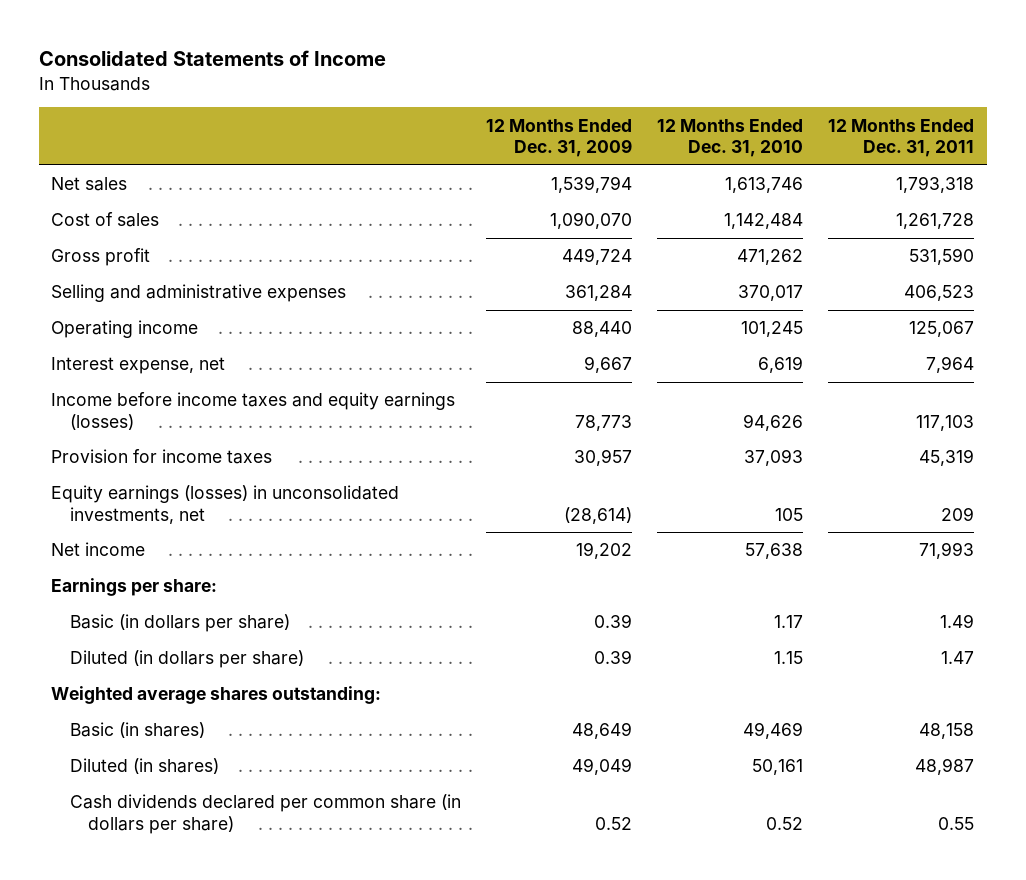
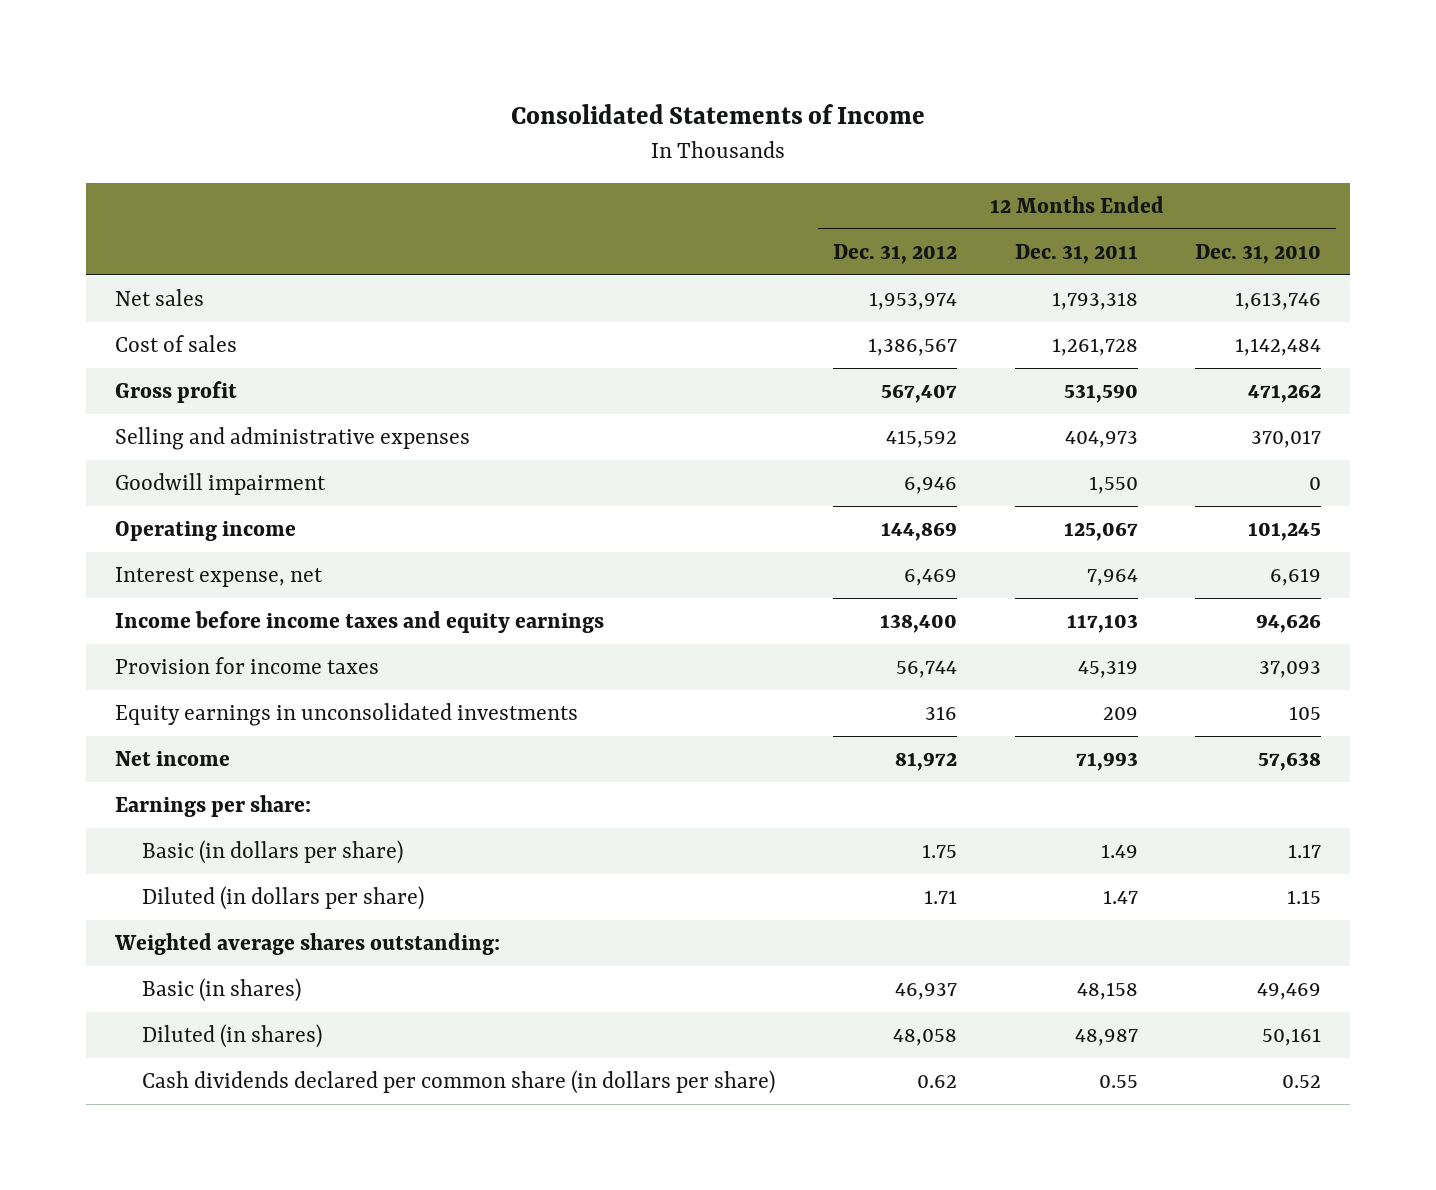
- | 12 Months Ended Dec. 31, 2009 | 12 Months Ended Dec. 31, 2010 | 12 Months Ended Dec. 31, 2011
+ | 12 Months Ended Dec. 31, 2012 | 12 Months Ended Dec. 31, 2011 | 12 Months Ended Dec. 31, 2010
- Selling and administrative expenses | 361,284 | 370,017 | 406,523
+ Selling and administrative expenses | 415,592 | 404,973 | 370,017
+ Goodwill impairment | 6,946 | 1,550 | 0
- Income before income taxes and equity earnings (losses) | 78,773 | 94,626 | 117,103
+ Income before income taxes and equity earnings | 138,400 | 117,103 | 94,626
- Equity earnings (losses) in unconsolidated investments, net | (28,614) | 105 | 209
+ Equity earnings in unconsolidated investments | 316 | 209 | 105

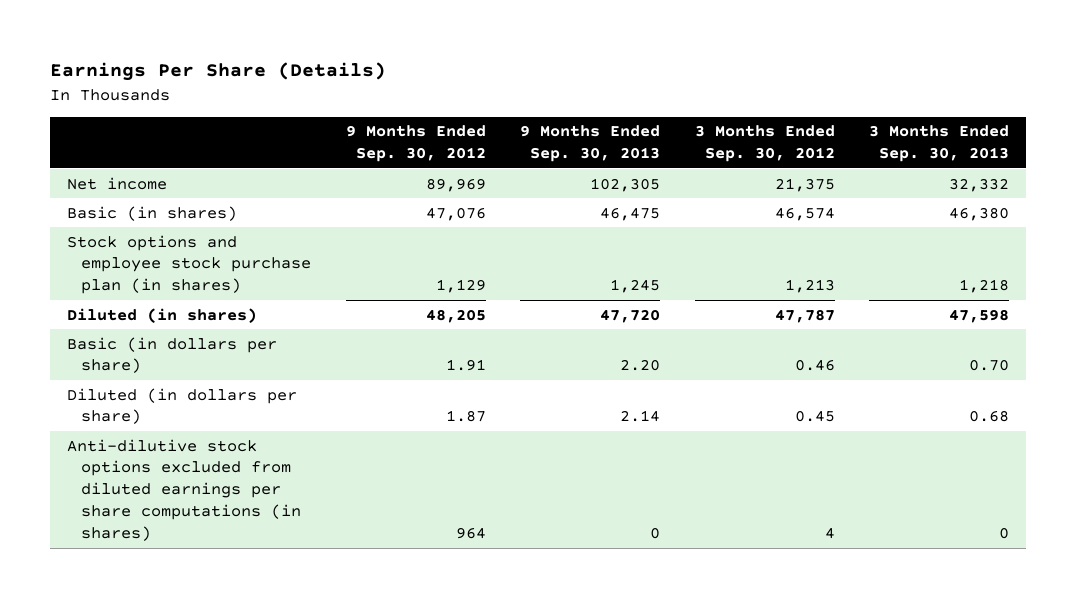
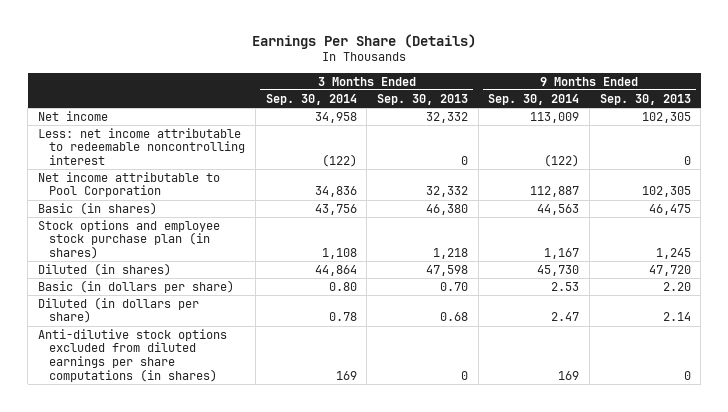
- | 9 Months Ended Sep. 30, 2012 | 9 Months Ended Sep. 30, 2013 | 3 Months Ended Sep. 30, 2012 | 3 Months Ended Sep. 30, 2013
+ | 3 Months Ended Sep. 30, 2014 | 3 Months Ended Sep. 30, 2013 | 9 Months Ended Sep. 30, 2014 | 9 Months Ended Sep. 30, 2013
+ Less: net income attributable to redeemable noncontrolling interest | (122) | 0 | (122) | 0
+ Net income attributable to Pool Corporation | 34,836 | 32,332 | 112,887 | 102,305

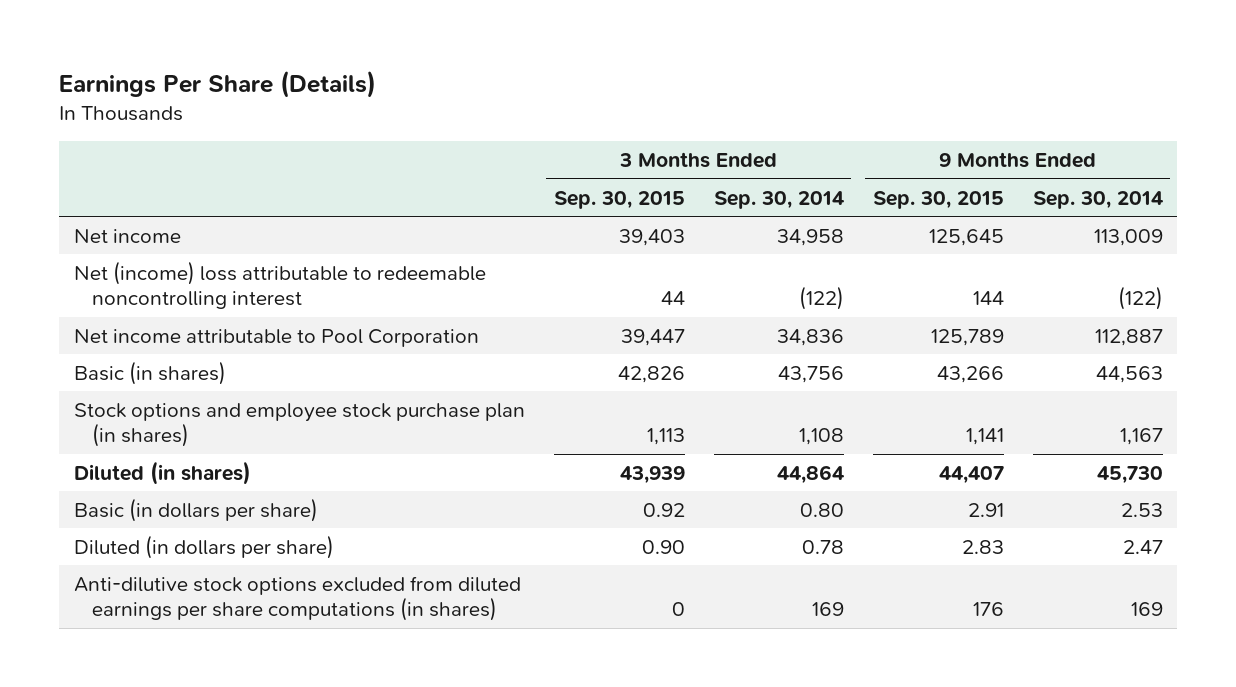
- | 3 Months Ended Sep. 30, 2014 | 3 Months Ended Sep. 30, 2013 | 9 Months Ended Sep. 30, 2014 | 9 Months Ended Sep. 30, 2013
+ | 3 Months Ended Sep. 30, 2015 | 3 Months Ended Sep. 30, 2014 | 9 Months Ended Sep. 30, 2015 | 9 Months Ended Sep. 30, 2014
- Less: net income attributable to redeemable noncontrolling interest | (122) | 0 | (122) | 0
+ Net (income) loss attributable to redeemable noncontrolling interest | 44 | (122) | 144 | (122)

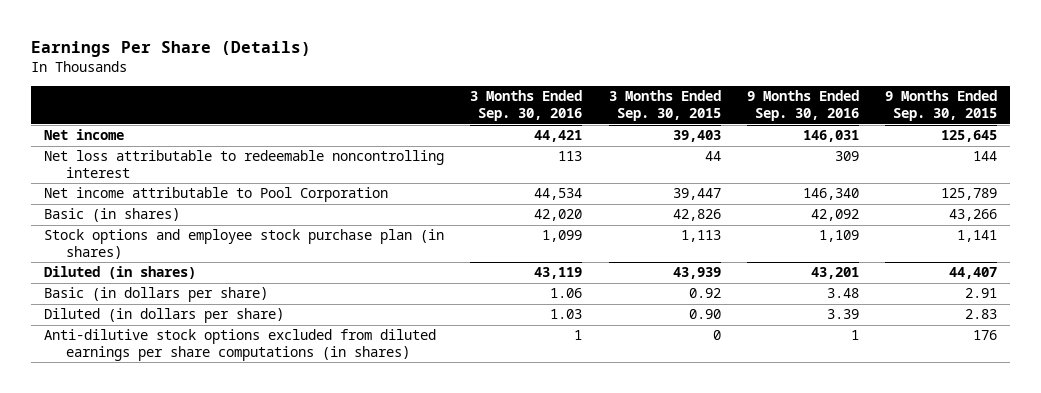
- | 3 Months Ended Sep. 30, 2015 | 3 Months Ended Sep. 30, 2014 | 9 Months Ended Sep. 30, 2015 | 9 Months Ended Sep. 30, 2014
+ | 3 Months Ended Sep. 30, 2016 | 3 Months Ended Sep. 30, 2015 | 9 Months Ended Sep. 30, 2016 | 9 Months Ended Sep. 30, 2015
- Net (income) loss attributable to redeemable noncontrolling interest | 44 | (122) | 144 | (122)
+ Net loss attributable to redeemable noncontrolling interest | 113 | 44 | 309 | 144

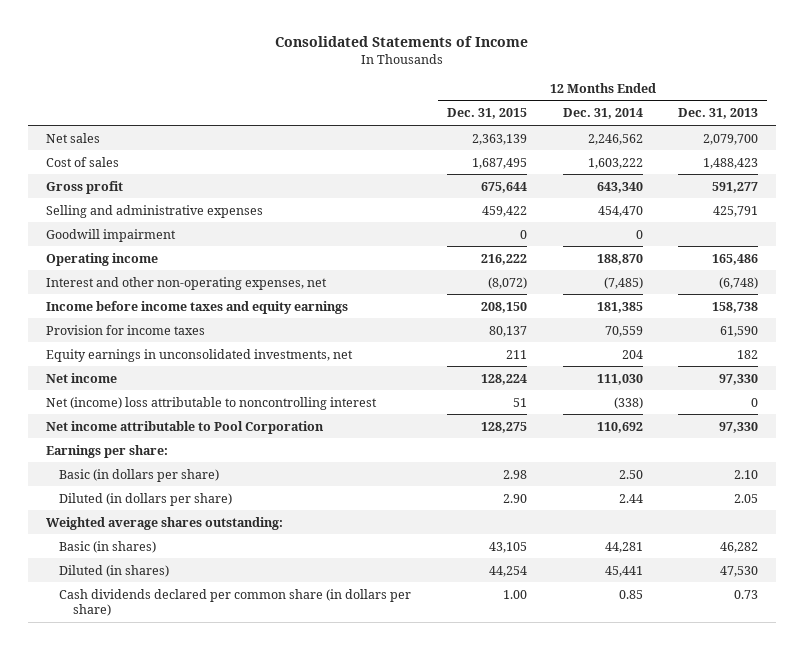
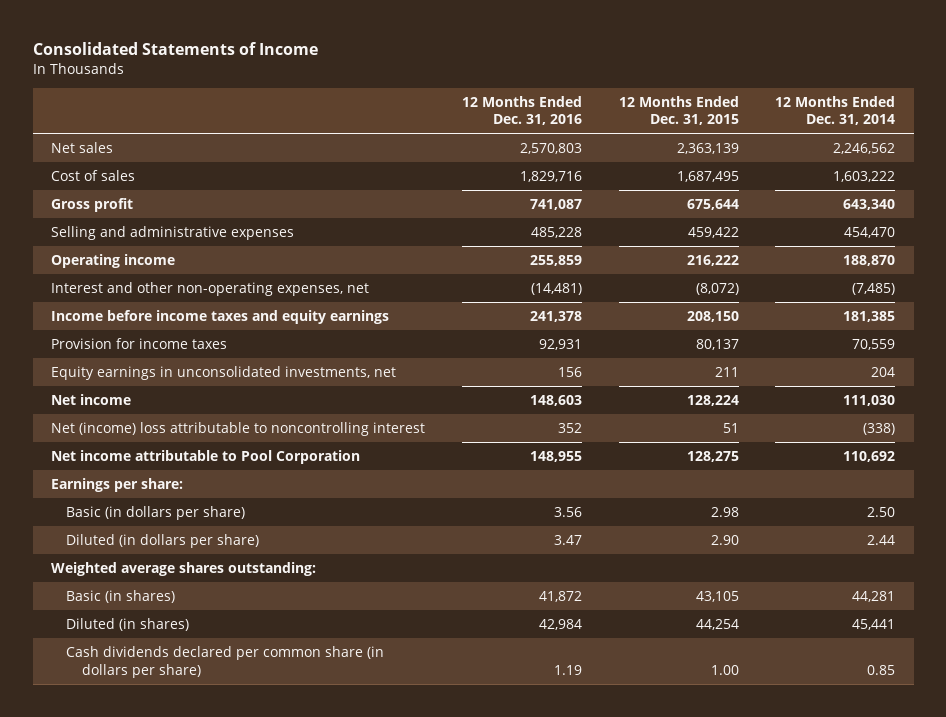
- | 12 Months Ended Dec. 31, 2015 | 12 Months Ended Dec. 31, 2014 | 12 Months Ended Dec. 31, 2013
+ | 12 Months Ended Dec. 31, 2016 | 12 Months Ended Dec. 31, 2015 | 12 Months Ended Dec. 31, 2014
- Goodwill impairment | 0 | 0 |

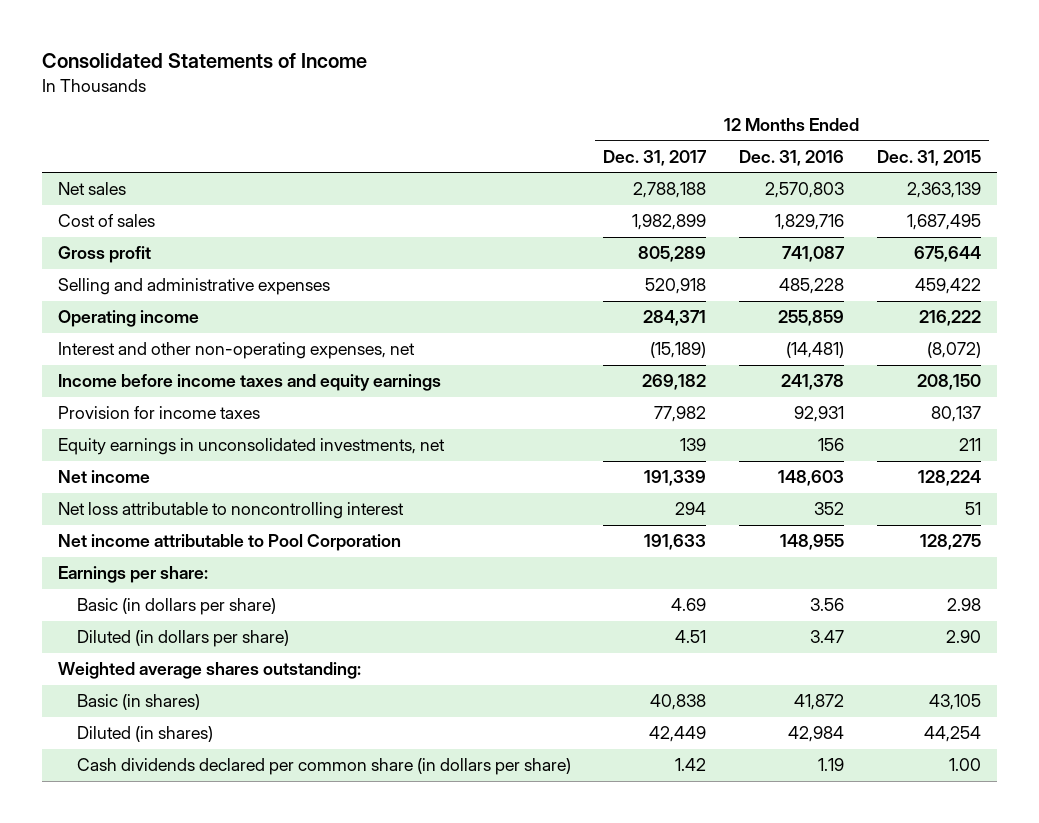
- | 12 Months Ended Dec. 31, 2016 | 12 Months Ended Dec. 31, 2015 | 12 Months Ended Dec. 31, 2014
+ | 12 Months Ended Dec. 31, 2017 | 12 Months Ended Dec. 31, 2016 | 12 Months Ended Dec. 31, 2015
- Net (income) loss attributable to noncontrolling interest | 352 | 51 | (338)
+ Net loss attributable to noncontrolling interest | 294 | 352 | 51

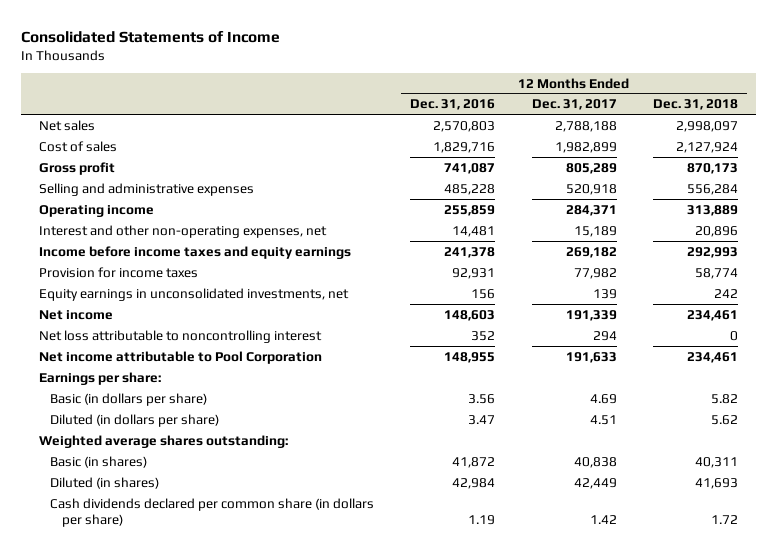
- | 12 Months Ended Dec. 31, 2017 | 12 Months Ended Dec. 31, 2016 | 12 Months Ended Dec. 31, 2015
+ | 12 Months Ended Dec. 31, 2016 | 12 Months Ended Dec. 31, 2017 | 12 Months Ended Dec. 31, 2018
- Interest and other non-operating expenses, net | (15,189) | (14,481) | (8,072)
+ Interest and other non-operating expenses, net | 14,481 | 15,189 | 20,896

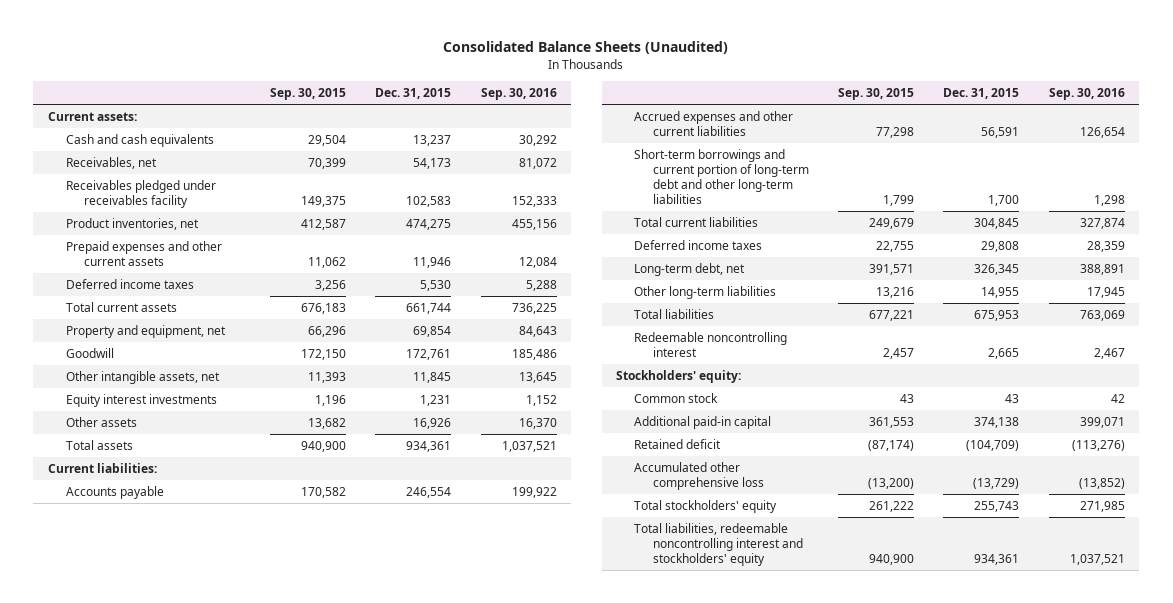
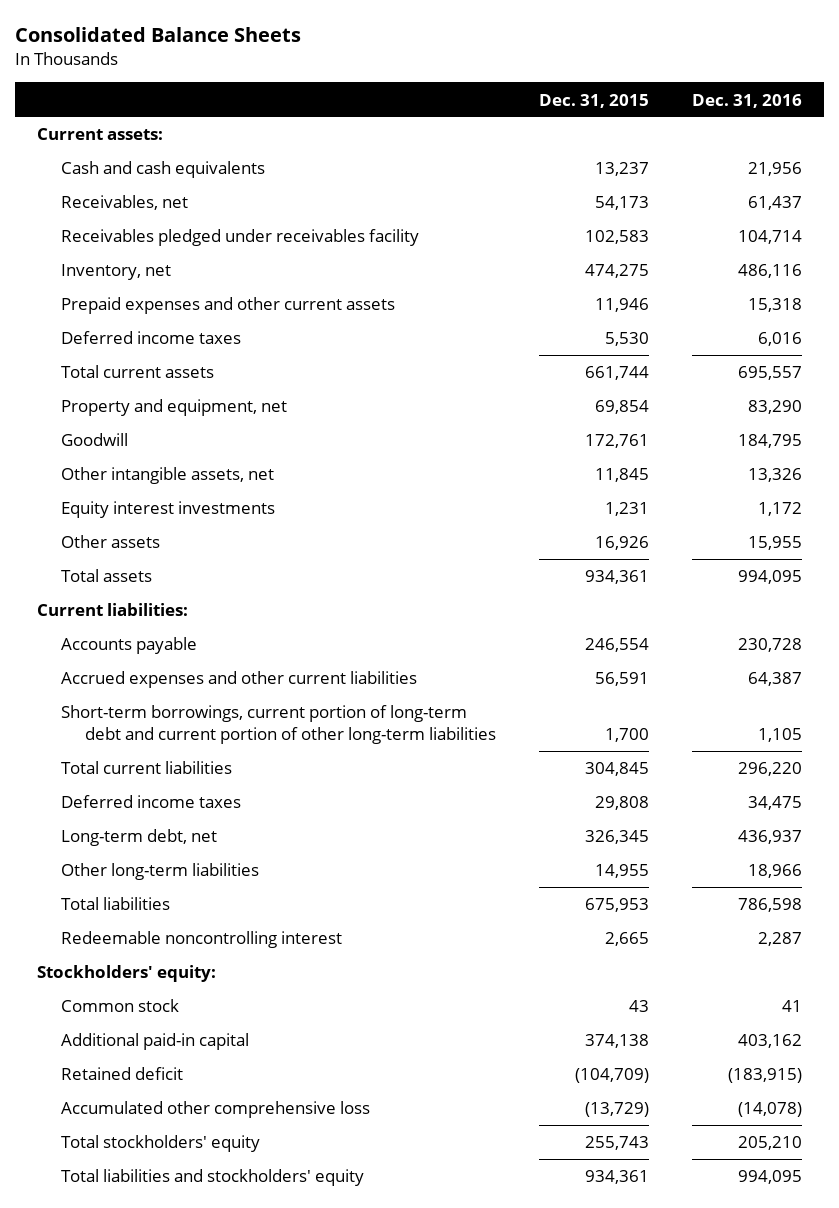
- Consolidated Balance Sheets (Unaudited)
+ Consolidated Balance Sheets
- | Sep. 30, 2015 | Dec. 31, 2015 | Sep. 30, 2016
+ | Dec. 31, 2015 | Dec. 31, 2016
- Product inventories, net | 412,587 | 474,275 | 455,156
+ Inventory, net | 474,275 | 486,116
- Short-term borrowings and current portion of long-term debt and other long-term liabilities | 1,799 | 1,700 | 1,298
+ Short-term borrowings, current portion of long-term debt and current portion of other long-term liabilities | 1,700 | 1,105
- Total liabilities, redeemable noncontrolling interest and stockholders' equity | 940,900 | 934,361 | 1,037,521
+ Total liabilities and stockholders' equity | 934,361 | 994,095

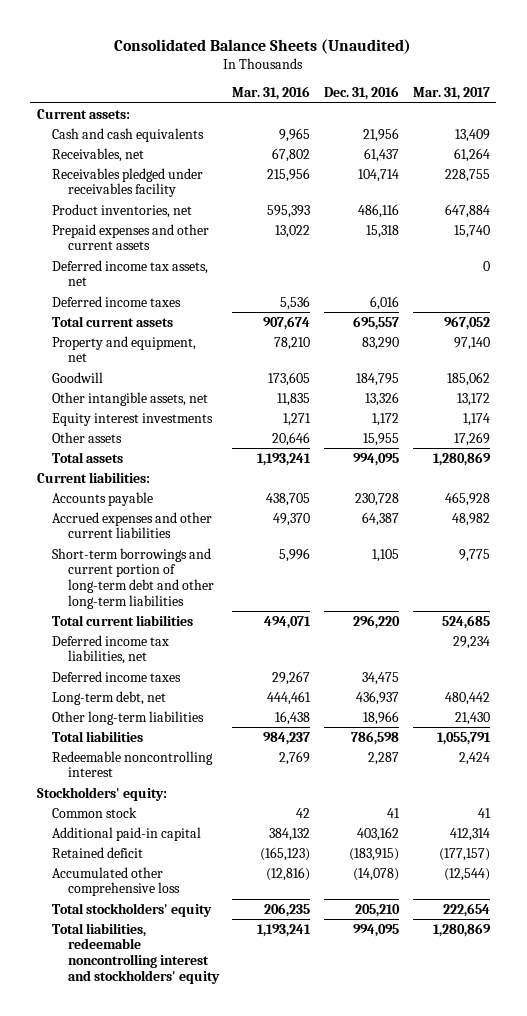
- Consolidated Balance Sheets
+ Consolidated Balance Sheets (Unaudited)
- | Dec. 31, 2015 | Dec. 31, 2016
+ | Mar. 31, 2016 | Dec. 31, 2016 | Mar. 31, 2017
- Inventory, net | 474,275 | 486,116
+ Product inventories, net | 595,393 | 486,116 | 647,884
+ Deferred income tax assets, net | | | 0
- Short-term borrowings, current portion of long-term debt and current portion of other long-term liabilities | 1,700 | 1,105
+ Short-term borrowings and current portion of long-term debt and other long-term liabilities | 5,996 | 1,105 | 9,775
+ Deferred income tax liabilities, net | | | 29,234
- Total liabilities and stockholders' equity | 934,361 | 994,095
+ Total liabilities, redeemable noncontrolling interest and stockholders' equity | 1,193,241 | 994,095 | 1,280,869

